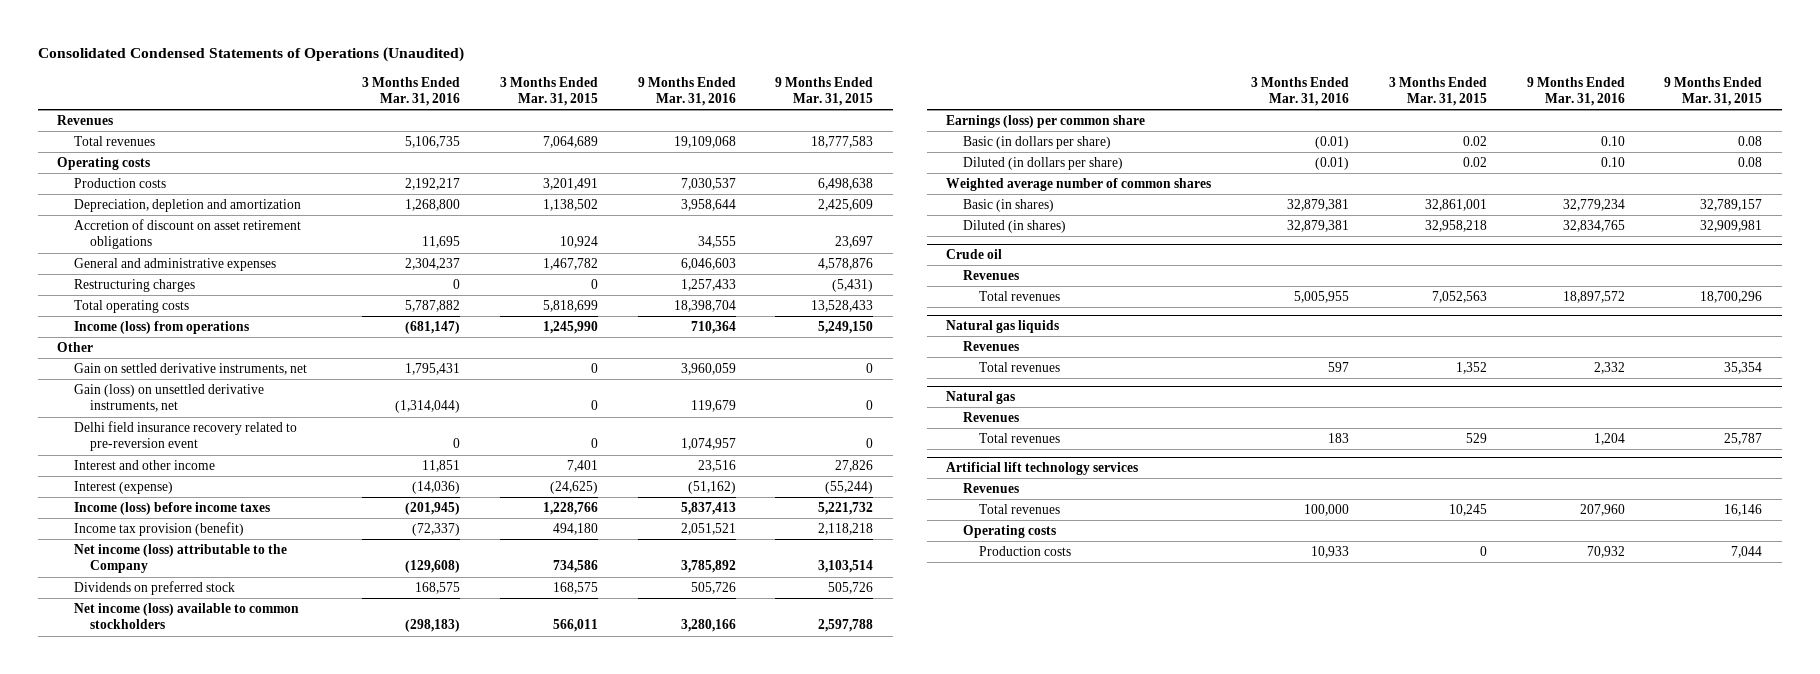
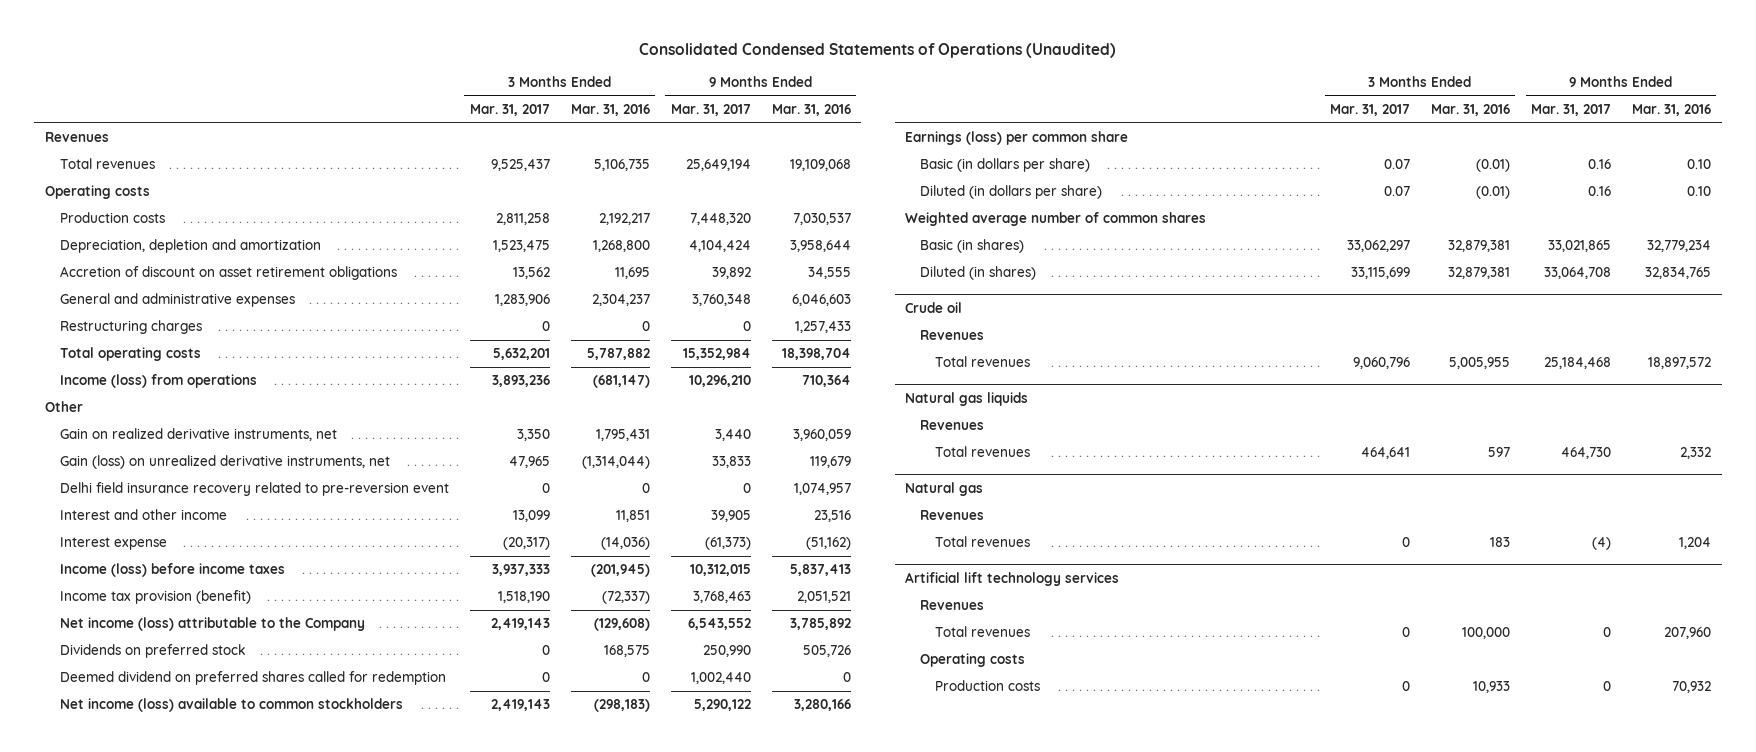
- | 3 Months Ended Mar. 31, 2016 | 3 Months Ended Mar. 31, 2015 | 9 Months Ended Mar. 31, 2016 | 9 Months Ended Mar. 31, 2015
+ | 3 Months Ended Mar. 31, 2017 | 3 Months Ended Mar. 31, 2016 | 9 Months Ended Mar. 31, 2017 | 9 Months Ended Mar. 31, 2016
- Gain on settled derivative instruments, net | 1,795,431 | 0 | 3,960,059 | 0
- Gain (loss) on unsettled derivative instruments, net | (1,314,044) | 0 | 119,679 | 0
+ Gain on realized derivative instruments, net | 3,350 | 1,795,431 | 3,440 | 3,960,059
+ Gain (loss) on unrealized derivative instruments, net | 47,965 | (1,314,044) | 33,833 | 119,679
- Interest (expense) | (14,036) | (24,625) | (51,162) | (55,244)
+ Interest expense | (20,317) | (14,036) | (61,373) | (51,162)
+ Deemed dividend on preferred shares called for redemption | 0 | 0 | 1,002,440 | 0

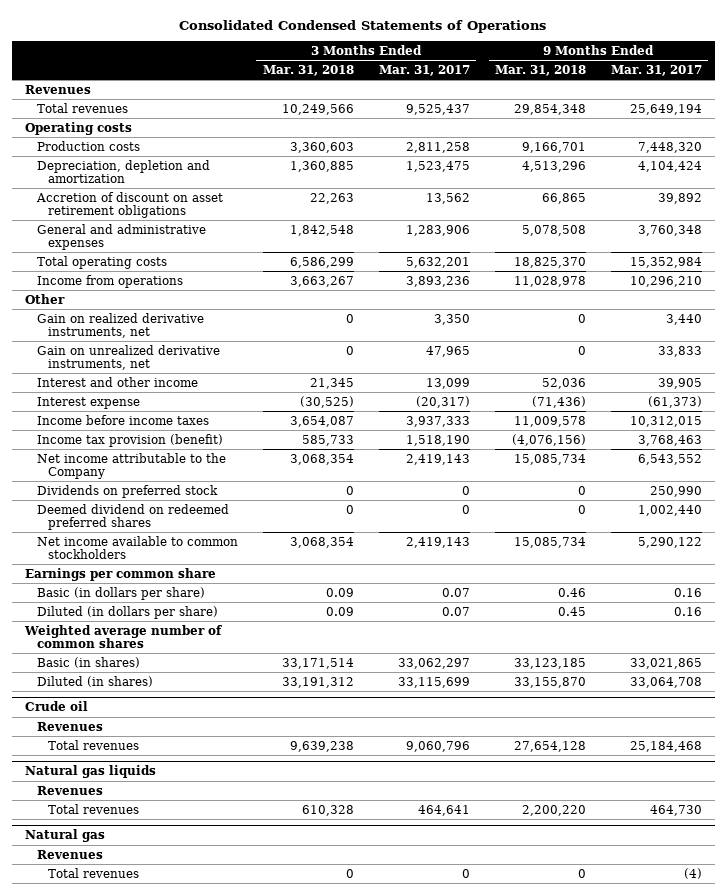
- Consolidated Condensed Statements of Operations (Unaudited)
+ Consolidated Condensed Statements of Operations
- | 3 Months Ended Mar. 31, 2017 | 3 Months Ended Mar. 31, 2016 | 9 Months Ended Mar. 31, 2017 | 9 Months Ended Mar. 31, 2016
+ | 3 Months Ended Mar. 31, 2018 | 3 Months Ended Mar. 31, 2017 | 9 Months Ended Mar. 31, 2018 | 9 Months Ended Mar. 31, 2017
- Restructuring charges | 0 | 0 | 0 | 1,257,433
- Income (loss) from operations | 3,893,236 | (681,147) | 10,296,210 | 710,364
+ Income from operations | 3,663,267 | 3,893,236 | 11,028,978 | 10,296,210
- Gain (loss) on unrealized derivative instruments, net | 47,965 | (1,314,044) | 33,833 | 119,679
- Delhi field insurance recovery related to pre-reversion event | 0 | 0 | 0 | 1,074,957
+ Gain on unrealized derivative instruments, net | 0 | 47,965 | 0 | 33,833
- Income (loss) before income taxes | 3,937,333 | (201,945) | 10,312,015 | 5,837,413
+ Income before income taxes | 3,654,087 | 3,937,333 | 11,009,578 | 10,312,015
- Net income (loss) attributable to the Company | 2,419,143 | (129,608) | 6,543,552 | 3,785,892
+ Net income attributable to the Company | 3,068,354 | 2,419,143 | 15,085,734 | 6,543,552
- Deemed dividend on preferred shares called for redemption | 0 | 0 | 1,002,440 | 0
- Net income (loss) available to common stockholders | 2,419,143 | (298,183) | 5,290,122 | 3,280,166
- Earnings (loss) per common share
+ Deemed dividend on redeemed preferred shares | 0 | 0 | 0 | 1,002,440
+ Net income available to common stockholders | 3,068,354 | 2,419,143 | 15,085,734 | 5,290,122
+ Earnings per common share
- Artificial lift technology services
- Revenues
- Total revenues | 0 | 100,000 | 0 | 207,960
- Operating costs
- Production costs | 0 | 10,933 | 0 | 70,932

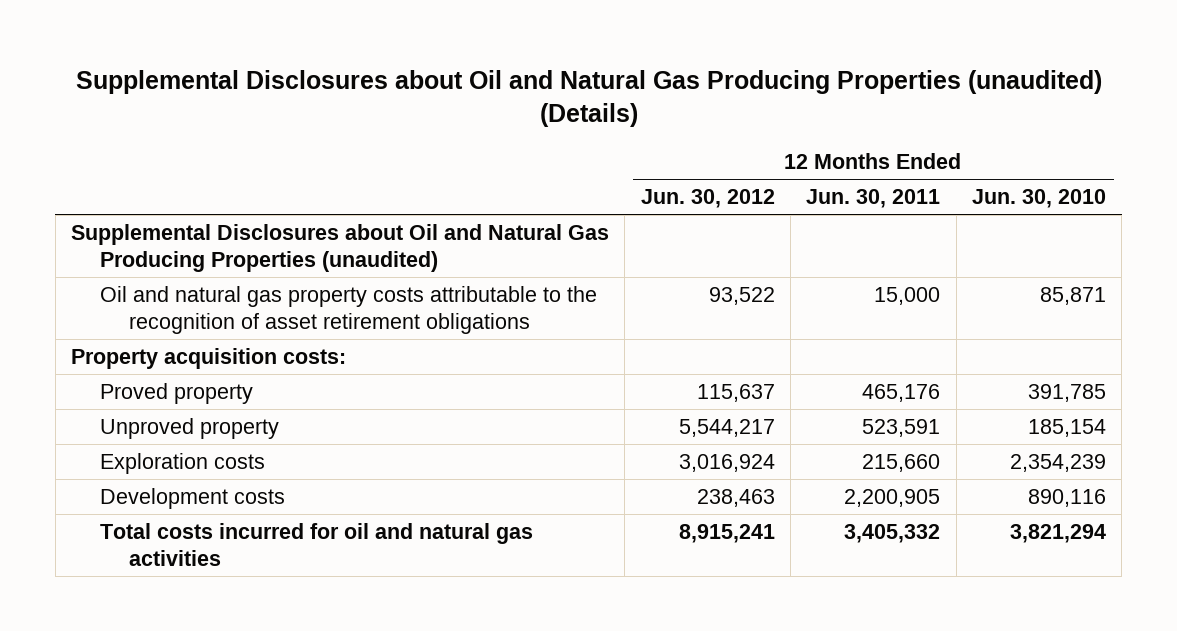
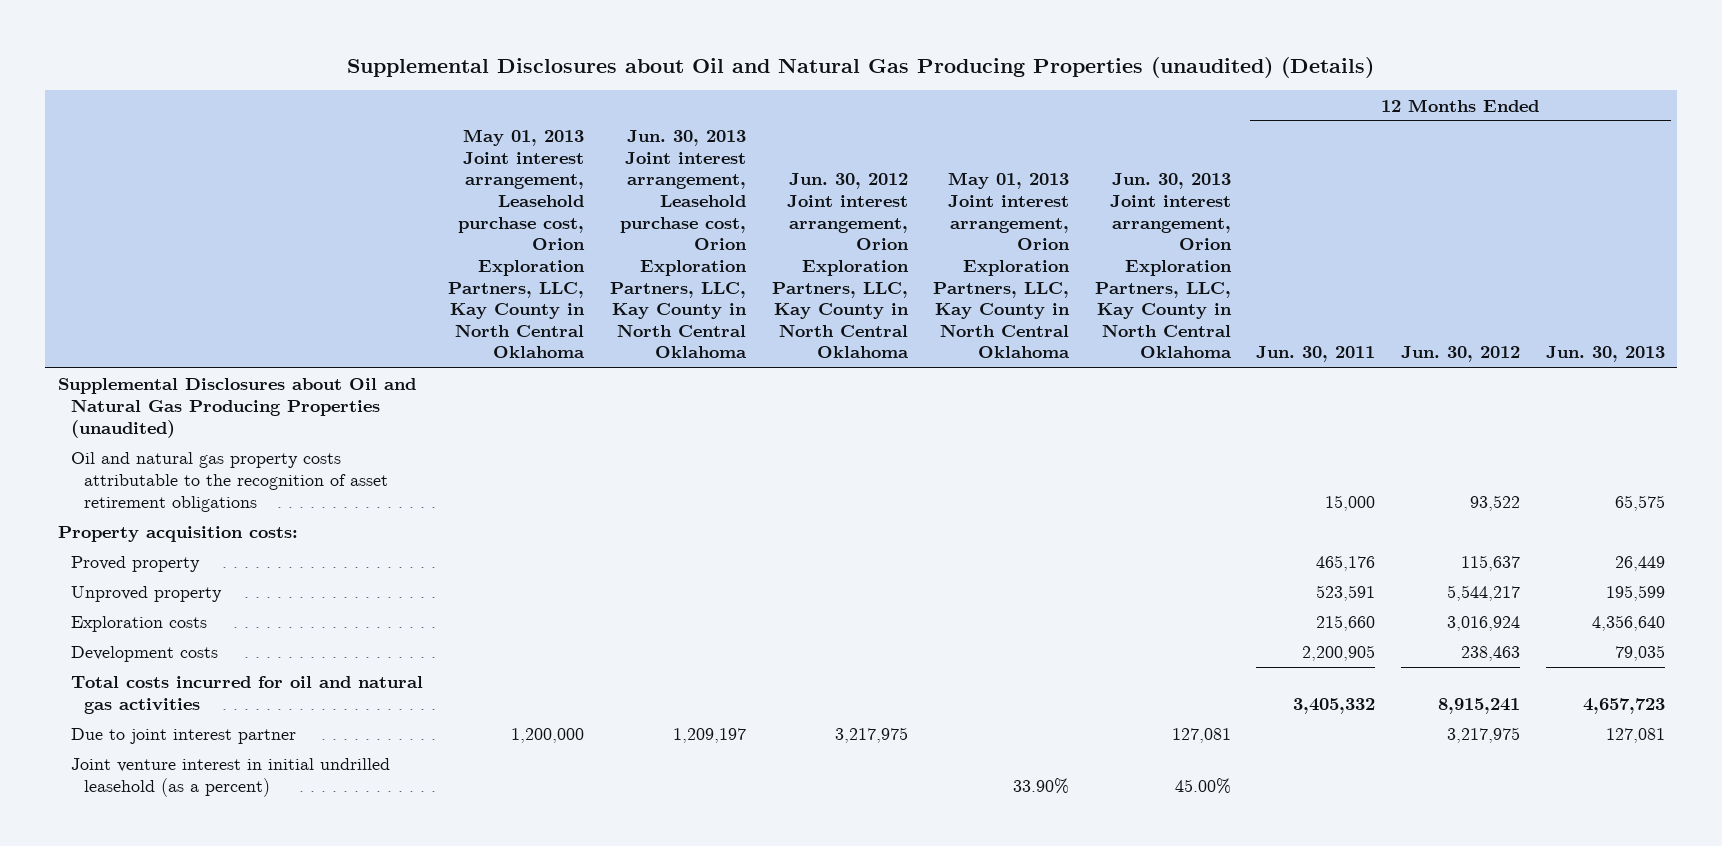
- | 12 Months Ended Jun. 30, 2012 | 12 Months Ended Jun. 30, 2011 | 12 Months Ended Jun. 30, 2010
+ | May 01, 2013 Joint interest arrangement, Leasehold purchase cost, Orion Exploration Partners, LLC, Kay County in North Central Oklahoma | Jun. 30, 2013 Joint interest arrangement, Leasehold purchase cost, Orion Exploration Partners, LLC, Kay County in North Central Oklahoma | Jun. 30, 2012 Joint interest arrangement, Orion Exploration Partners, LLC, Kay County in North Central Oklahoma | May 01, 2013 Joint interest arrangement, Orion Exploration Partners, LLC, Kay County in North Central Oklahoma | Jun. 30, 2013 Joint interest arrangement, Orion Exploration Partners, LLC, Kay County in North Central Oklahoma | 12 Months Ended Jun. 30, 2011 | 12 Months Ended Jun. 30, 2012 | 12 Months Ended Jun. 30, 2013
+ Due to joint interest partner | 1,200,000 | 1,209,197 | 3,217,975 | | 127,081 | | 3,217,975 | 127,081
+ Joint venture interest in initial undrilled leasehold (as a percent) | | | | 33.90% | 45.00% | | |

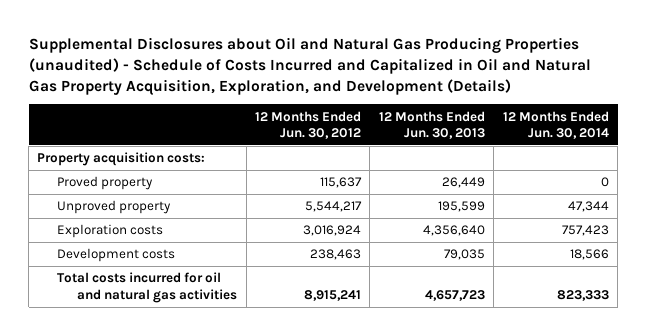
- Supplemental Disclosures about Oil and Natural Gas Producing Properties (unaudited) (Details)
+ Supplemental Disclosures about Oil and Natural Gas Producing Properties (unaudited) - Schedule of Costs Incurred and Capitalized in Oil and Natural Gas Property Acquisition, Exploration, and Development (Details)
- | May 01, 2013 Joint interest arrangement, Leasehold purchase cost, Orion Exploration Partners, LLC, Kay County in North Central Oklahoma | Jun. 30, 2013 Joint interest arrangement, Leasehold purchase cost, Orion Exploration Partners, LLC, Kay County in North Central Oklahoma | Jun. 30, 2012 Joint interest arrangement, Orion Exploration Partners, LLC, Kay County in North Central Oklahoma | May 01, 2013 Joint interest arrangement, Orion Exploration Partners, LLC, Kay County in North Central Oklahoma | Jun. 30, 2013 Joint interest arrangement, Orion Exploration Partners, LLC, Kay County in North Central Oklahoma | 12 Months Ended Jun. 30, 2011 | 12 Months Ended Jun. 30, 2012 | 12 Months Ended Jun. 30, 2013
+ | 12 Months Ended Jun. 30, 2012 | 12 Months Ended Jun. 30, 2013 | 12 Months Ended Jun. 30, 2014
- Supplemental Disclosures about Oil and Natural Gas Producing Properties (unaudited)
- Oil and natural gas property costs attributable to the recognition of asset retirement obligations | | | | | | 15,000 | 93,522 | 65,575
- Due to joint interest partner | 1,200,000 | 1,209,197 | 3,217,975 | | 127,081 | | 3,217,975 | 127,081
- Joint venture interest in initial undrilled leasehold (as a percent) | | | | 33.90% | 45.00% | | |

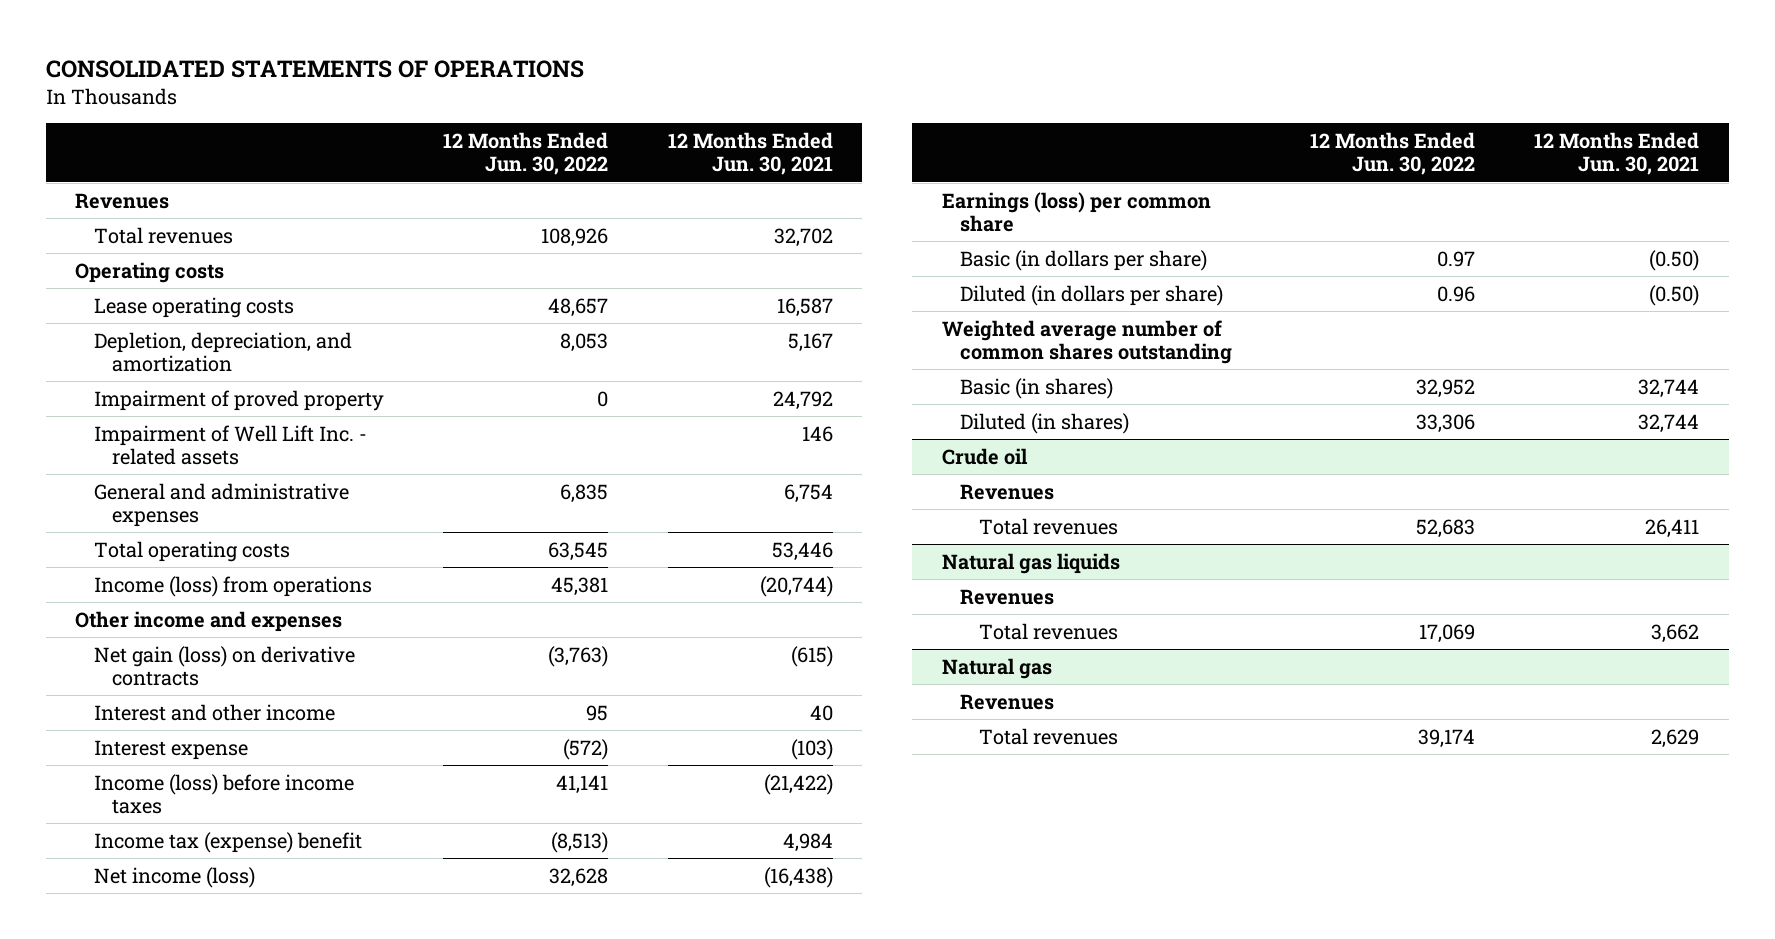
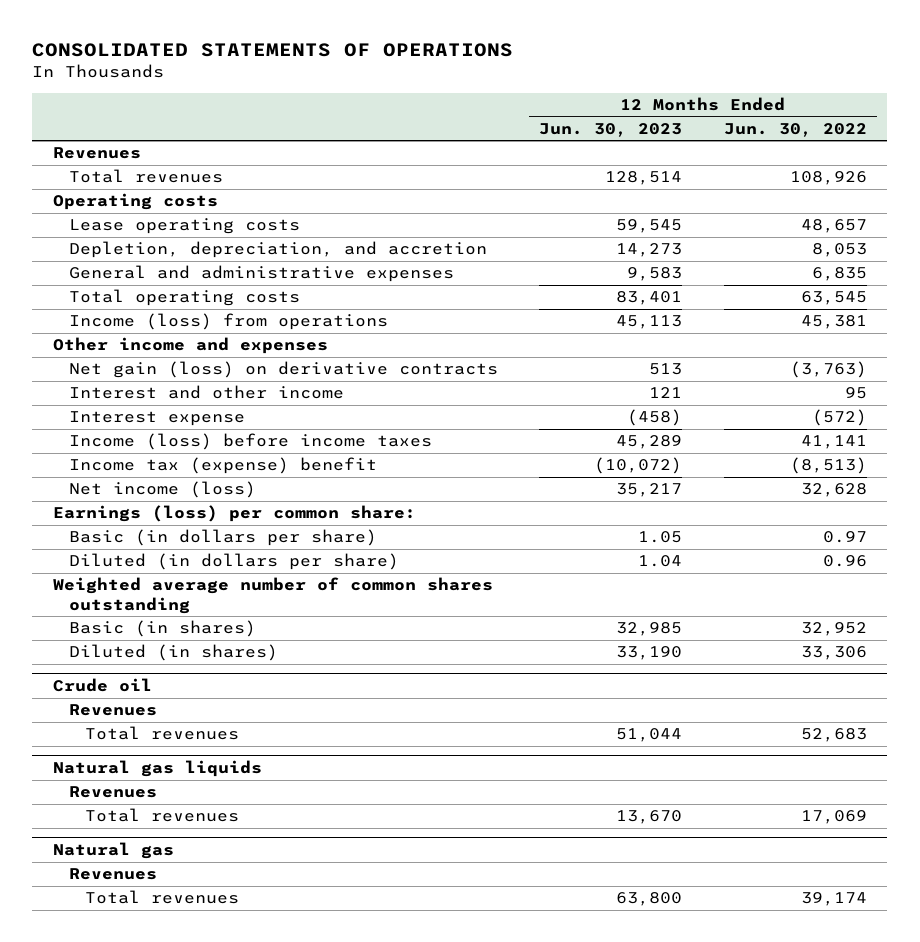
- | 12 Months Ended Jun. 30, 2022 | 12 Months Ended Jun. 30, 2021
+ | 12 Months Ended Jun. 30, 2023 | 12 Months Ended Jun. 30, 2022
- Depletion, depreciation, and amortization | 8,053 | 5,167
- Impairment of proved property | 0 | 24,792
- Impairment of Well Lift Inc. - related assets | | 146
+ Depletion, depreciation, and accretion | 14,273 | 8,053
- Earnings (loss) per common share
+ Earnings (loss) per common share:

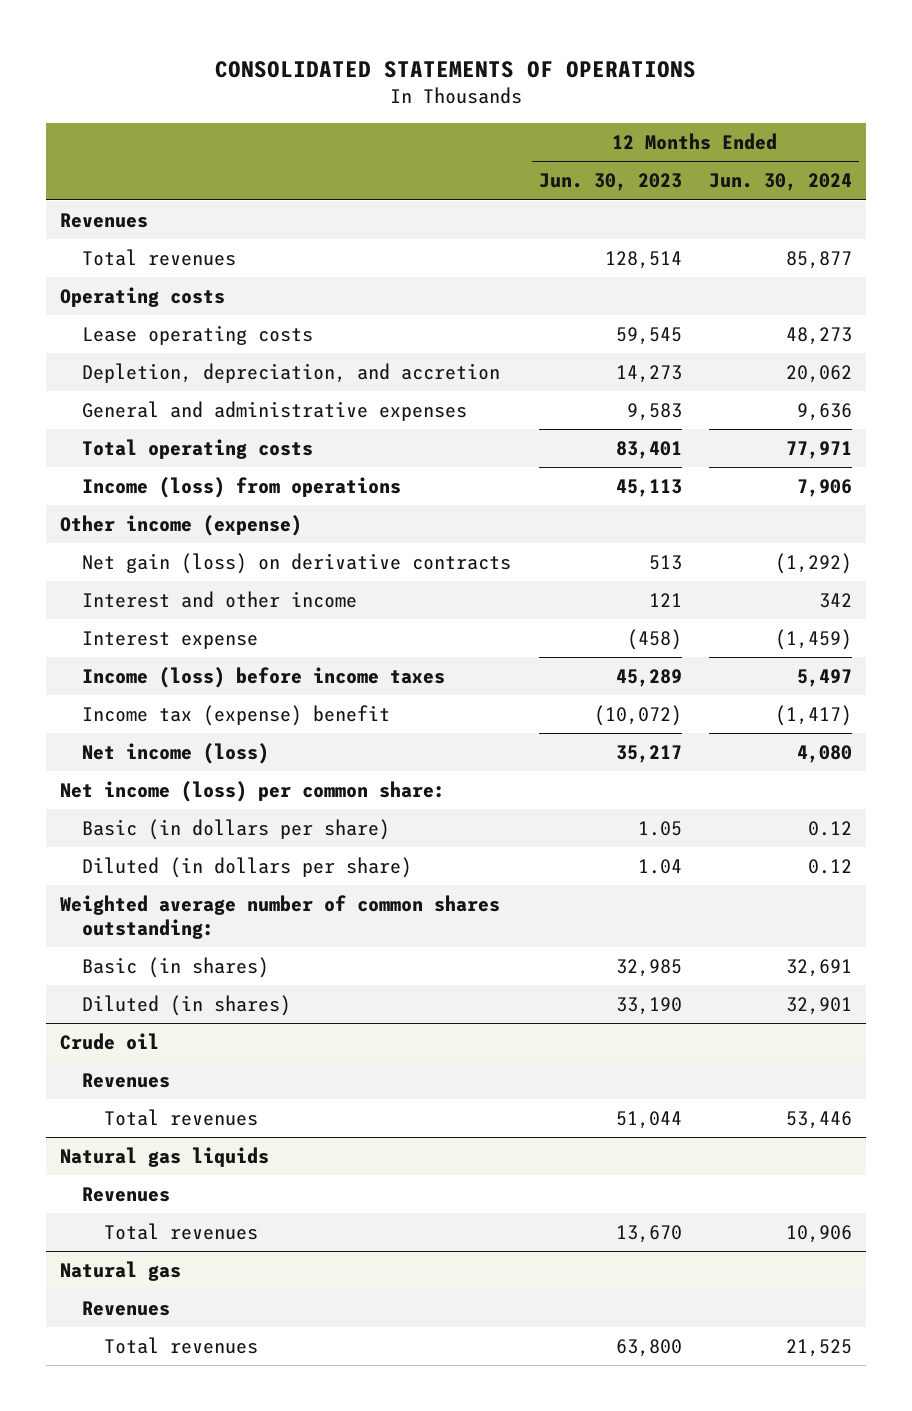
- | 12 Months Ended Jun. 30, 2023 | 12 Months Ended Jun. 30, 2022
+ | 12 Months Ended Jun. 30, 2023 | 12 Months Ended Jun. 30, 2024
- Other income and expenses
+ Other income (expense)
- Earnings (loss) per common share:
+ Net income (loss) per common share:
- Weighted average number of common shares outstanding
+ Weighted average number of common shares outstanding:

